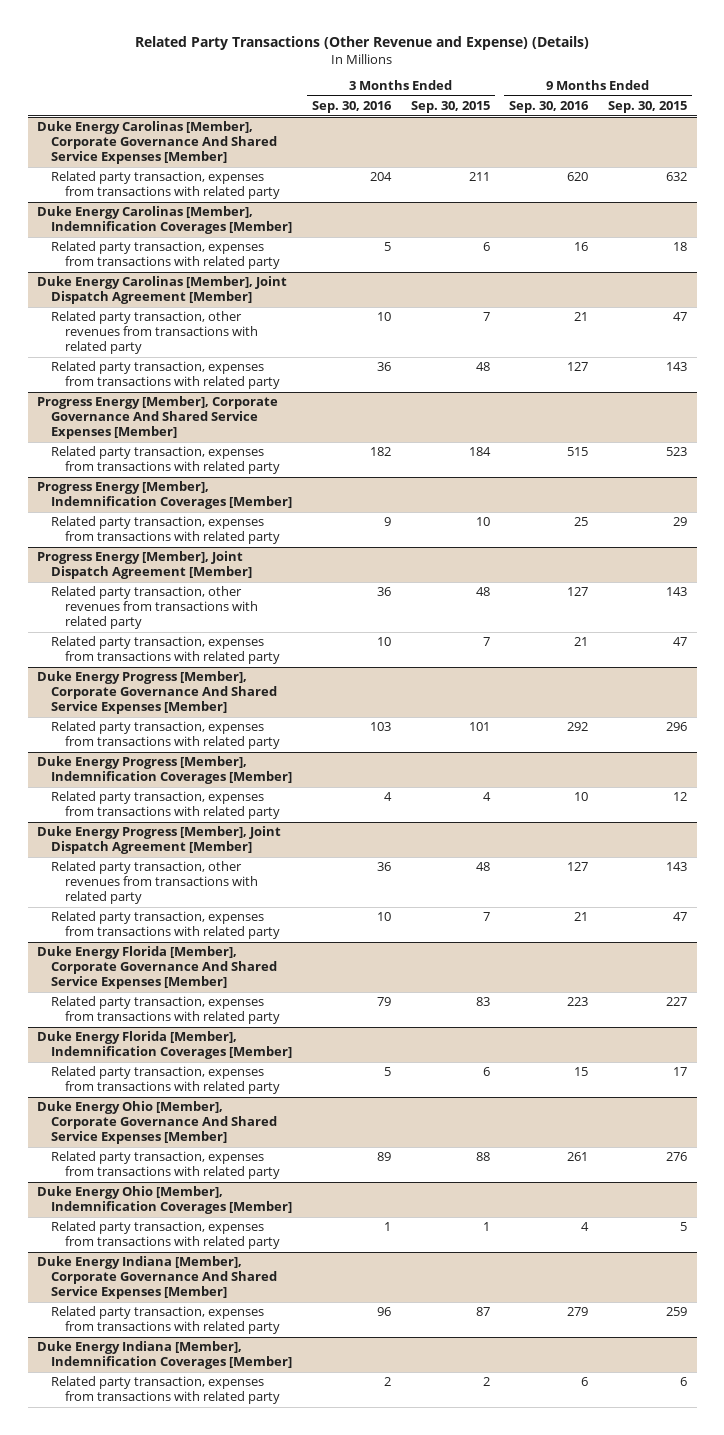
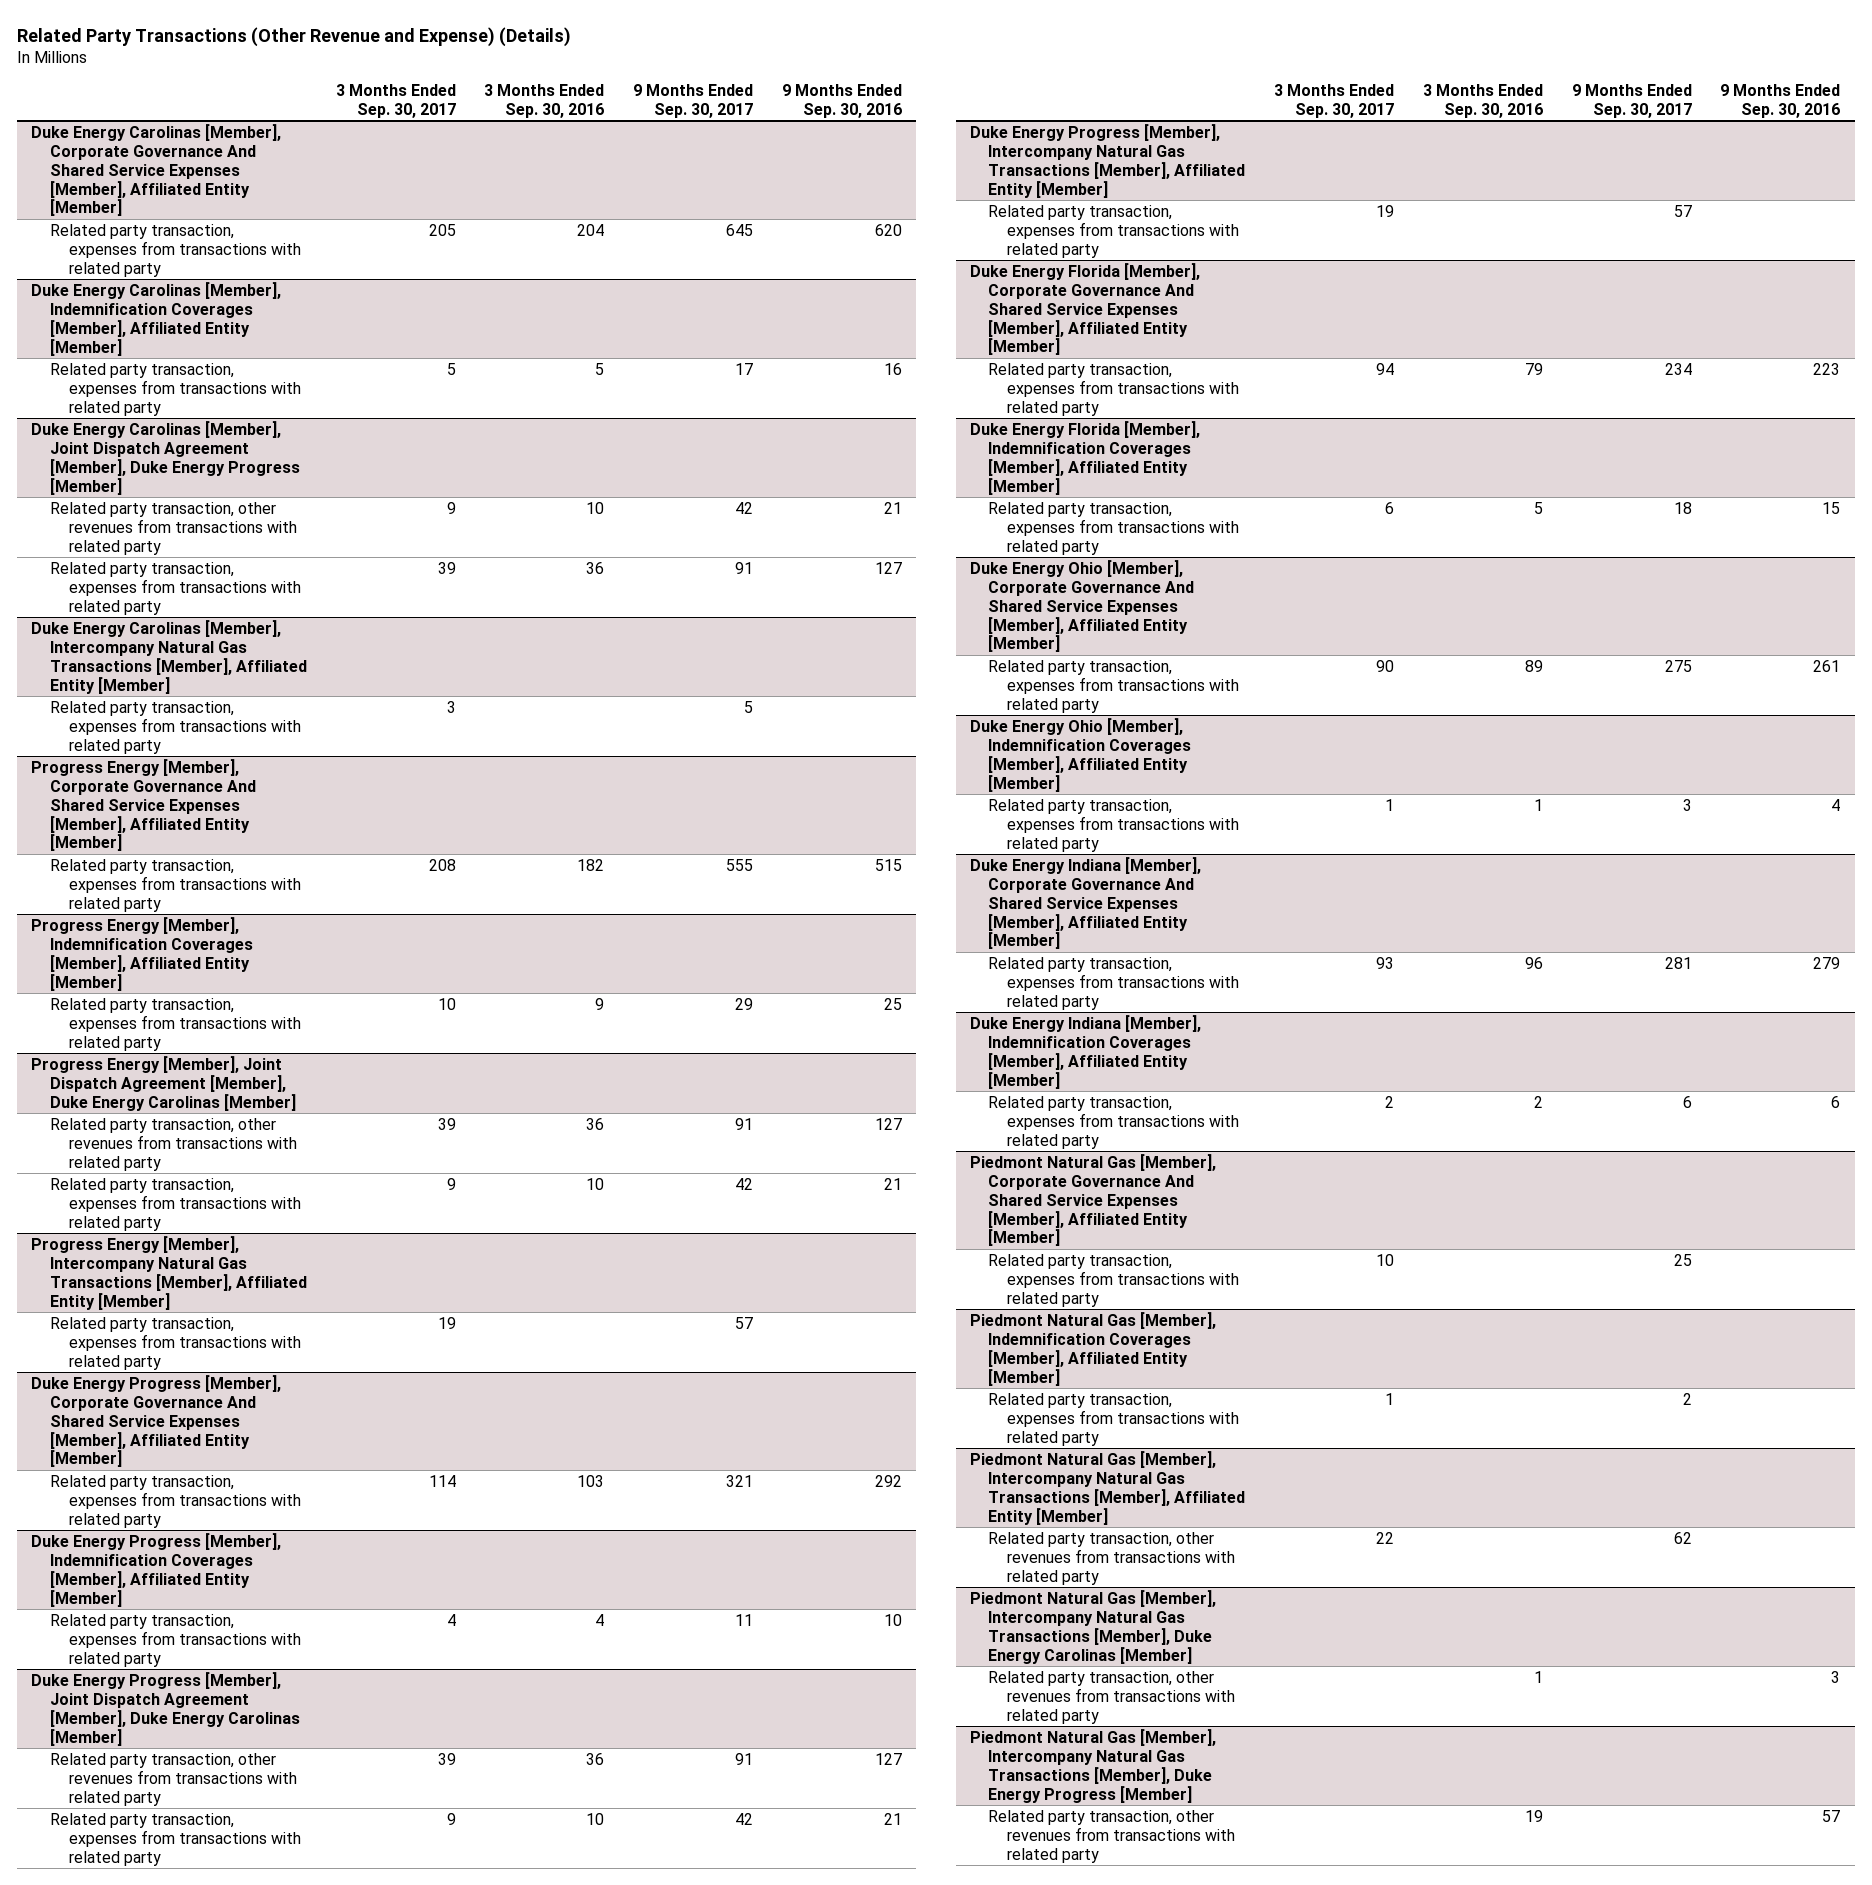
- | 3 Months Ended Sep. 30, 2016 | 3 Months Ended Sep. 30, 2015 | 9 Months Ended Sep. 30, 2016 | 9 Months Ended Sep. 30, 2015
+ | 3 Months Ended Sep. 30, 2017 | 3 Months Ended Sep. 30, 2016 | 9 Months Ended Sep. 30, 2017 | 9 Months Ended Sep. 30, 2016
- Duke Energy Carolinas [Member], Corporate Governance And Shared Service Expenses [Member]
+ Duke Energy Carolinas [Member], Corporate Governance And Shared Service Expenses [Member], Affiliated Entity [Member]
- Duke Energy Carolinas [Member], Indemnification Coverages [Member]
+ Duke Energy Carolinas [Member], Indemnification Coverages [Member], Affiliated Entity [Member]
- Duke Energy Carolinas [Member], Joint Dispatch Agreement [Member]
+ Duke Energy Carolinas [Member], Joint Dispatch Agreement [Member], Duke Energy Progress [Member]
- Progress Energy [Member], Corporate Governance And Shared Service Expenses [Member]
+ Duke Energy Carolinas [Member], Intercompany Natural Gas Transactions [Member], Affiliated Entity [Member]
+ Related party transaction, expenses from transactions with related party | 3 | | 5 |
+ Progress Energy [Member], Corporate Governance And Shared Service Expenses [Member], Affiliated Entity [Member]
- Progress Energy [Member], Indemnification Coverages [Member]
+ Progress Energy [Member], Indemnification Coverages [Member], Affiliated Entity [Member]
- Progress Energy [Member], Joint Dispatch Agreement [Member]
+ Progress Energy [Member], Joint Dispatch Agreement [Member], Duke Energy Carolinas [Member]
- Duke Energy Progress [Member], Corporate Governance And Shared Service Expenses [Member]
+ Progress Energy [Member], Intercompany Natural Gas Transactions [Member], Affiliated Entity [Member]
+ Related party transaction, expenses from transactions with related party | 19 | | 57 |
+ Duke Energy Progress [Member], Corporate Governance And Shared Service Expenses [Member], Affiliated Entity [Member]
- Duke Energy Progress [Member], Indemnification Coverages [Member]
+ Duke Energy Progress [Member], Indemnification Coverages [Member], Affiliated Entity [Member]
- Duke Energy Progress [Member], Joint Dispatch Agreement [Member]
+ Duke Energy Progress [Member], Joint Dispatch Agreement [Member], Duke Energy Carolinas [Member]
- Duke Energy Florida [Member], Corporate Governance And Shared Service Expenses [Member]
+ Duke Energy Progress [Member], Intercompany Natural Gas Transactions [Member], Affiliated Entity [Member]
+ Related party transaction, expenses from transactions with related party | 19 | | 57 |
+ Duke Energy Florida [Member], Corporate Governance And Shared Service Expenses [Member], Affiliated Entity [Member]
- Duke Energy Florida [Member], Indemnification Coverages [Member]
+ Duke Energy Florida [Member], Indemnification Coverages [Member], Affiliated Entity [Member]
- Duke Energy Ohio [Member], Corporate Governance And Shared Service Expenses [Member]
+ Duke Energy Ohio [Member], Corporate Governance And Shared Service Expenses [Member], Affiliated Entity [Member]
- Duke Energy Ohio [Member], Indemnification Coverages [Member]
+ Duke Energy Ohio [Member], Indemnification Coverages [Member], Affiliated Entity [Member]
- Duke Energy Indiana [Member], Corporate Governance And Shared Service Expenses [Member]
+ Duke Energy Indiana [Member], Corporate Governance And Shared Service Expenses [Member], Affiliated Entity [Member]
- Duke Energy Indiana [Member], Indemnification Coverages [Member]
+ Duke Energy Indiana [Member], Indemnification Coverages [Member], Affiliated Entity [Member]
+ Piedmont Natural Gas [Member], Corporate Governance And Shared Service Expenses [Member], Affiliated Entity [Member]
+ Related party transaction, expenses from transactions with related party | 10 | | 25 |
+ Piedmont Natural Gas [Member], Indemnification Coverages [Member], Affiliated Entity [Member]
+ Related party transaction, expenses from transactions with related party | 1 | | 2 |
+ Piedmont Natural Gas [Member], Intercompany Natural Gas Transactions [Member], Affiliated Entity [Member]
+ Related party transaction, other revenues from transactions with related party | 22 | | 62 |
+ Piedmont Natural Gas [Member], Intercompany Natural Gas Transactions [Member], Duke Energy Carolinas [Member]
+ Related party transaction, other revenues from transactions with related party | | 1 | | 3
+ Piedmont Natural Gas [Member], Intercompany Natural Gas Transactions [Member], Duke Energy Progress [Member]
+ Related party transaction, other revenues from transactions with related party | | 19 | | 57

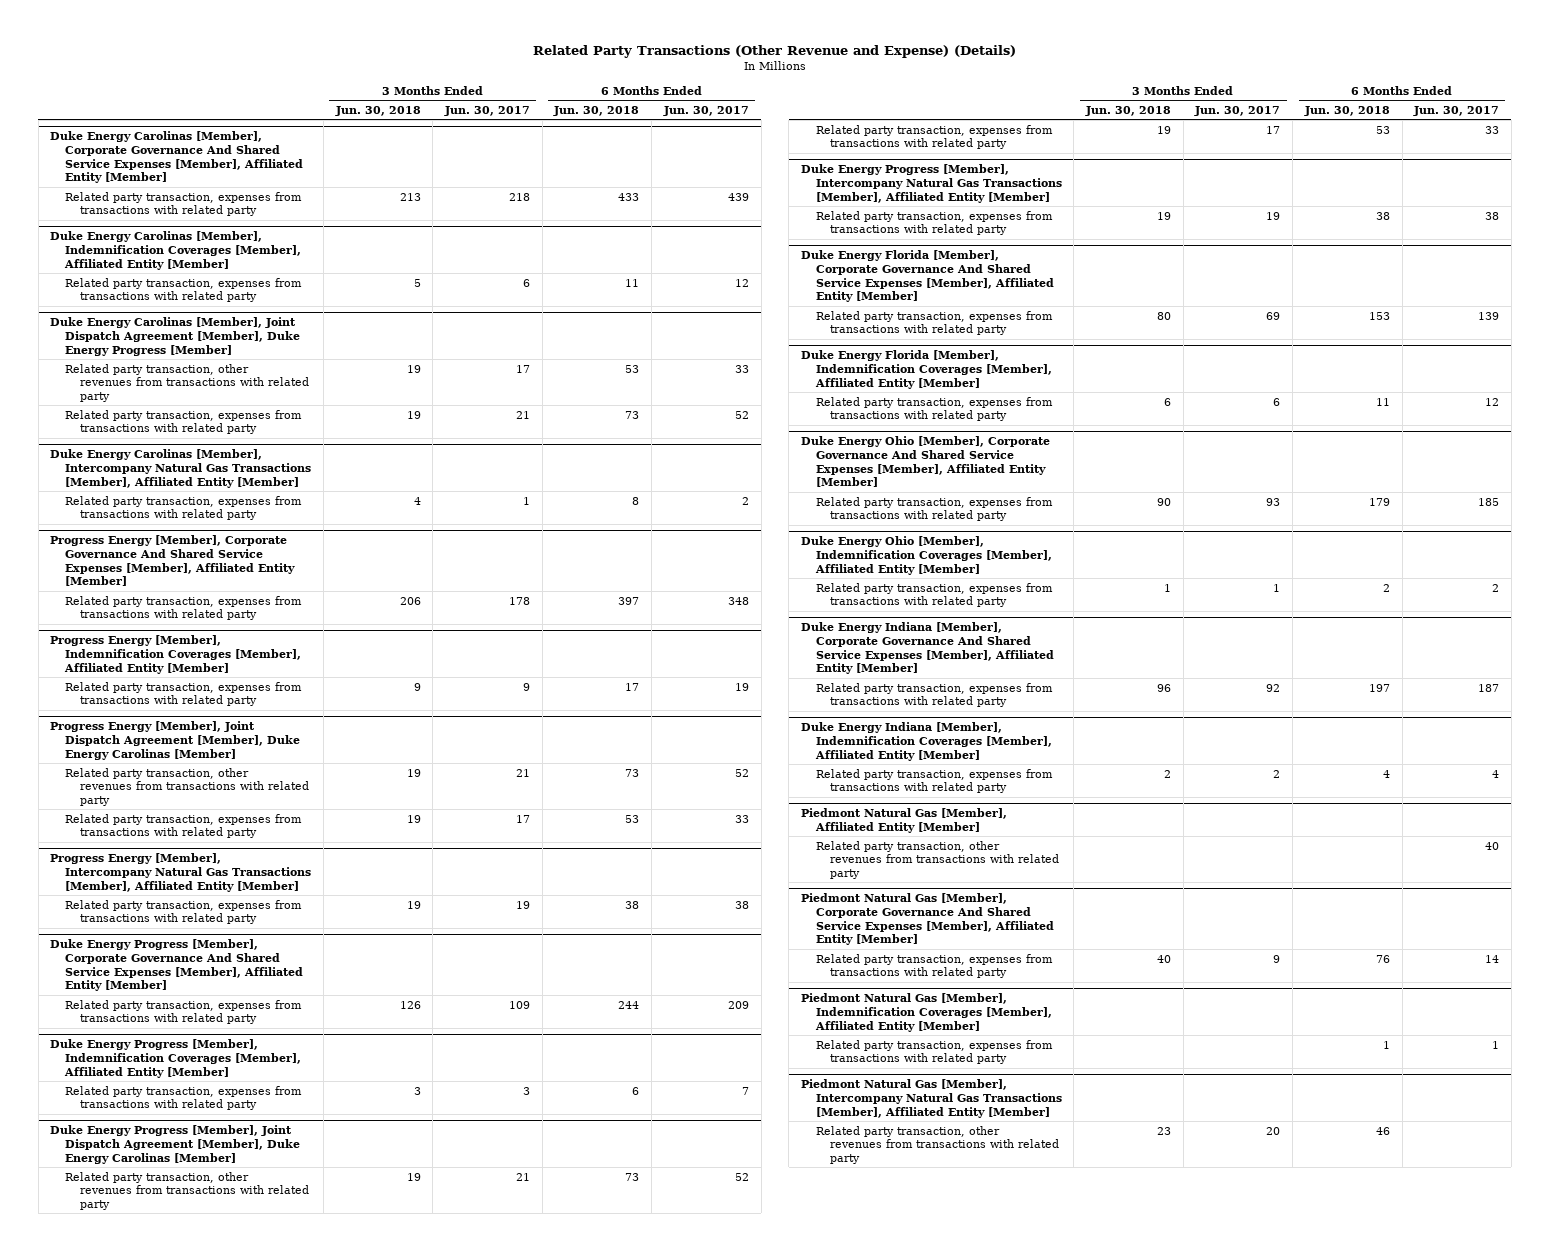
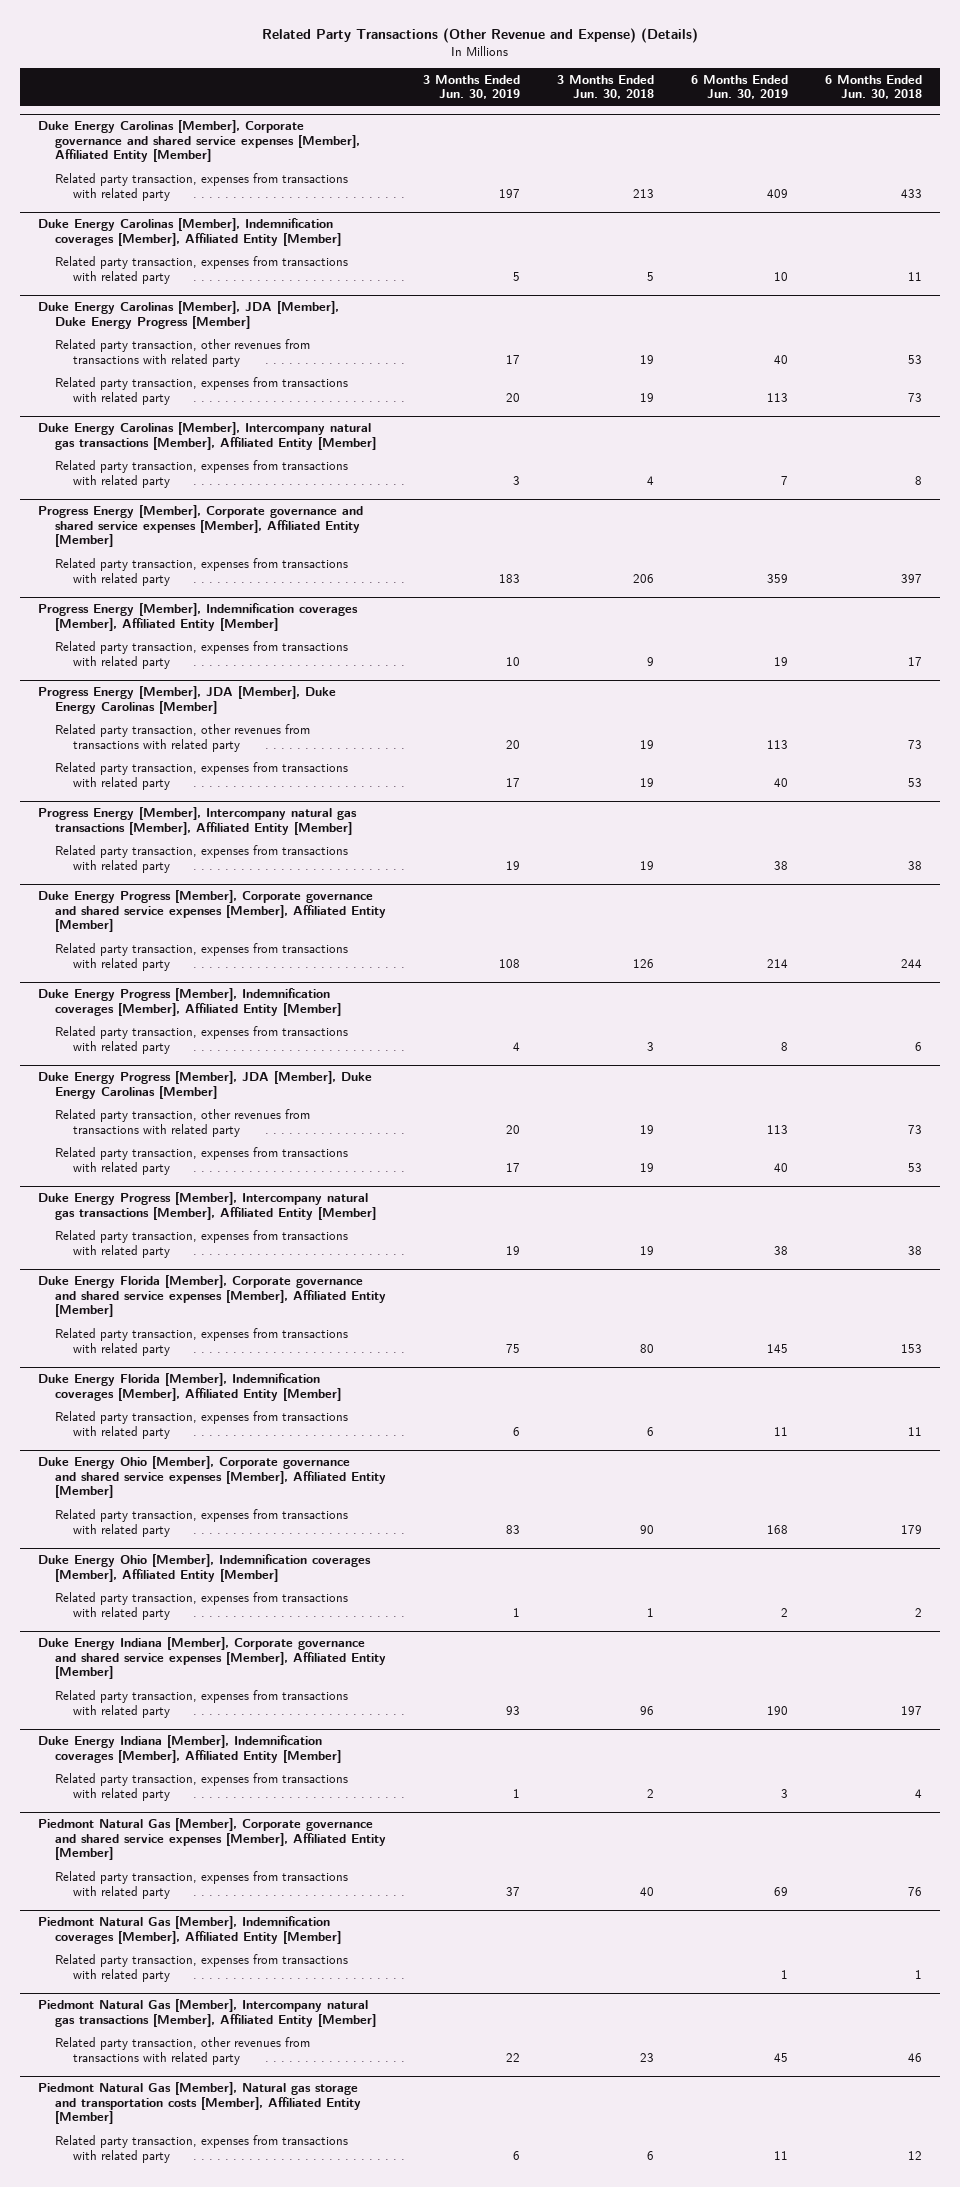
- | 3 Months Ended Jun. 30, 2018 | 3 Months Ended Jun. 30, 2017 | 6 Months Ended Jun. 30, 2018 | 6 Months Ended Jun. 30, 2017
+ | 3 Months Ended Jun. 30, 2019 | 3 Months Ended Jun. 30, 2018 | 6 Months Ended Jun. 30, 2019 | 6 Months Ended Jun. 30, 2018
- Duke Energy Carolinas [Member], Corporate Governance And Shared Service Expenses [Member], Affiliated Entity [Member]
+ Duke Energy Carolinas [Member], Corporate governance and shared service expenses [Member], Affiliated Entity [Member]
- Duke Energy Carolinas [Member], Indemnification Coverages [Member], Affiliated Entity [Member]
+ Duke Energy Carolinas [Member], Indemnification coverages [Member], Affiliated Entity [Member]
- Duke Energy Carolinas [Member], Joint Dispatch Agreement [Member], Duke Energy Progress [Member]
+ Duke Energy Carolinas [Member], JDA [Member], Duke Energy Progress [Member]
- Duke Energy Carolinas [Member], Intercompany Natural Gas Transactions [Member], Affiliated Entity [Member]
+ Duke Energy Carolinas [Member], Intercompany natural gas transactions [Member], Affiliated Entity [Member]
- Progress Energy [Member], Corporate Governance And Shared Service Expenses [Member], Affiliated Entity [Member]
+ Progress Energy [Member], Corporate governance and shared service expenses [Member], Affiliated Entity [Member]
- Progress Energy [Member], Indemnification Coverages [Member], Affiliated Entity [Member]
+ Progress Energy [Member], Indemnification coverages [Member], Affiliated Entity [Member]
- Progress Energy [Member], Joint Dispatch Agreement [Member], Duke Energy Carolinas [Member]
+ Progress Energy [Member], JDA [Member], Duke Energy Carolinas [Member]
- Progress Energy [Member], Intercompany Natural Gas Transactions [Member], Affiliated Entity [Member]
+ Progress Energy [Member], Intercompany natural gas transactions [Member], Affiliated Entity [Member]
- Duke Energy Progress [Member], Corporate Governance And Shared Service Expenses [Member], Affiliated Entity [Member]
+ Duke Energy Progress [Member], Corporate governance and shared service expenses [Member], Affiliated Entity [Member]
- Duke Energy Progress [Member], Indemnification Coverages [Member], Affiliated Entity [Member]
+ Duke Energy Progress [Member], Indemnification coverages [Member], Affiliated Entity [Member]
- Duke Energy Progress [Member], Joint Dispatch Agreement [Member], Duke Energy Carolinas [Member]
+ Duke Energy Progress [Member], JDA [Member], Duke Energy Carolinas [Member]
- Duke Energy Progress [Member], Intercompany Natural Gas Transactions [Member], Affiliated Entity [Member]
+ Duke Energy Progress [Member], Intercompany natural gas transactions [Member], Affiliated Entity [Member]
- Duke Energy Florida [Member], Corporate Governance And Shared Service Expenses [Member], Affiliated Entity [Member]
+ Duke Energy Florida [Member], Corporate governance and shared service expenses [Member], Affiliated Entity [Member]
- Duke Energy Florida [Member], Indemnification Coverages [Member], Affiliated Entity [Member]
+ Duke Energy Florida [Member], Indemnification coverages [Member], Affiliated Entity [Member]
- Duke Energy Ohio [Member], Corporate Governance And Shared Service Expenses [Member], Affiliated Entity [Member]
+ Duke Energy Ohio [Member], Corporate governance and shared service expenses [Member], Affiliated Entity [Member]
- Duke Energy Ohio [Member], Indemnification Coverages [Member], Affiliated Entity [Member]
+ Duke Energy Ohio [Member], Indemnification coverages [Member], Affiliated Entity [Member]
- Duke Energy Indiana [Member], Corporate Governance And Shared Service Expenses [Member], Affiliated Entity [Member]
+ Duke Energy Indiana [Member], Corporate governance and shared service expenses [Member], Affiliated Entity [Member]
- Duke Energy Indiana [Member], Indemnification Coverages [Member], Affiliated Entity [Member]
+ Duke Energy Indiana [Member], Indemnification coverages [Member], Affiliated Entity [Member]
- Piedmont Natural Gas [Member], Affiliated Entity [Member]
- Related party transaction, other revenues from transactions with related party | | | | 40
- Piedmont Natural Gas [Member], Corporate Governance And Shared Service Expenses [Member], Affiliated Entity [Member]
+ Piedmont Natural Gas [Member], Corporate governance and shared service expenses [Member], Affiliated Entity [Member]
- Piedmont Natural Gas [Member], Indemnification Coverages [Member], Affiliated Entity [Member]
+ Piedmont Natural Gas [Member], Indemnification coverages [Member], Affiliated Entity [Member]
- Piedmont Natural Gas [Member], Intercompany Natural Gas Transactions [Member], Affiliated Entity [Member]
+ Piedmont Natural Gas [Member], Intercompany natural gas transactions [Member], Affiliated Entity [Member]
+ Piedmont Natural Gas [Member], Natural gas storage and transportation costs [Member], Affiliated Entity [Member]
+ Related party transaction, expenses from transactions with related party | 6 | 6 | 11 | 12

